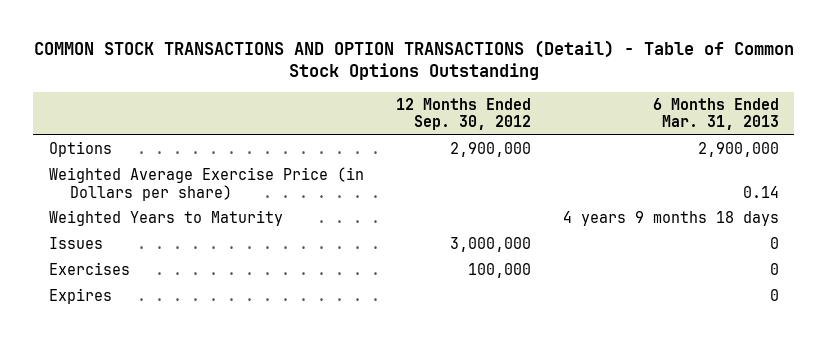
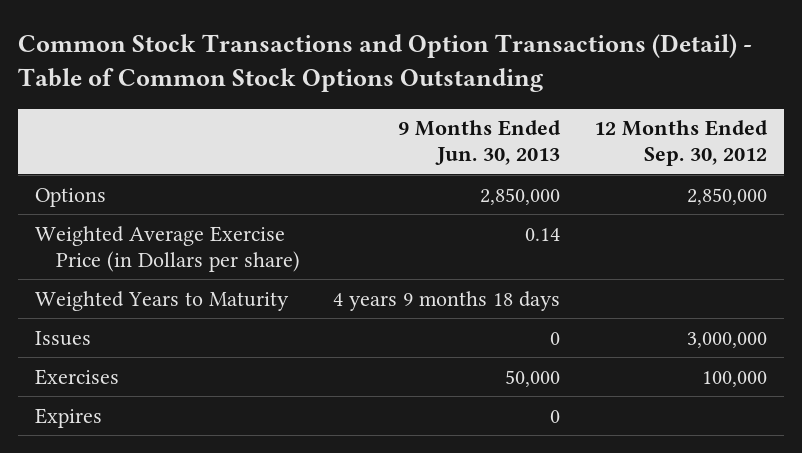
- COMMON STOCK TRANSACTIONS AND OPTION TRANSACTIONS (Detail) - Table of Common Stock Options Outstanding
+ Common Stock Transactions and Option Transactions (Detail) - Table of Common Stock Options Outstanding
- | 12 Months Ended Sep. 30, 2012 | 6 Months Ended Mar. 31, 2013
+ | 9 Months Ended Jun. 30, 2013 | 12 Months Ended Sep. 30, 2012
- Options | 2,900,000 | 2,900,000
+ Options | 2,850,000 | 2,850,000

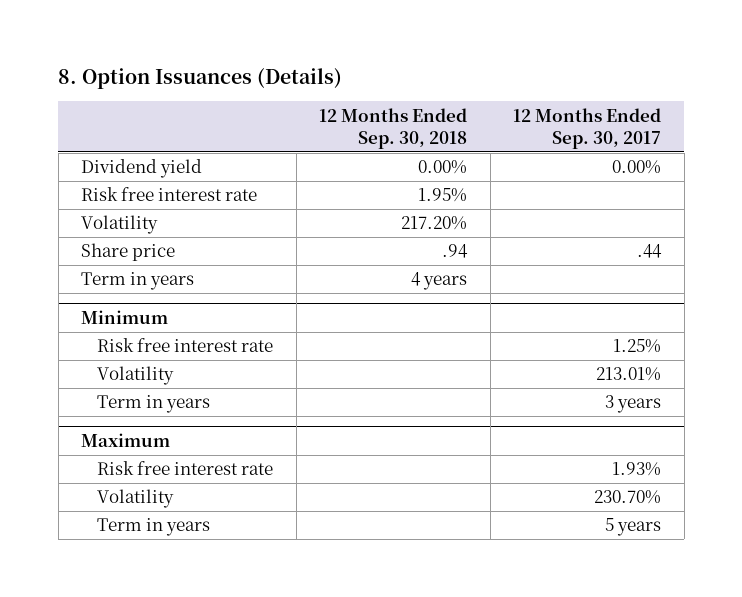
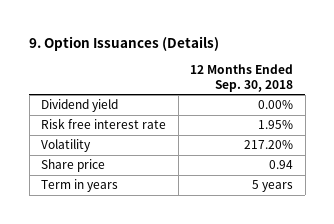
- 8. Option Issuances (Details)
+ 9. Option Issuances (Details)
- | 12 Months Ended Sep. 30, 2018 | 12 Months Ended Sep. 30, 2017
+ | 12 Months Ended Sep. 30, 2018
- Share price | .94 | .44
- Term in years | 4 years |
- Minimum
- Risk free interest rate | | 1.25%
- Volatility | | 213.01%
- Term in years | | 3 years
- Maximum
- Risk free interest rate | | 1.93%
- Volatility | | 230.70%
- Term in years | | 5 years
+ Share price | 0.94
+ Term in years | 5 years

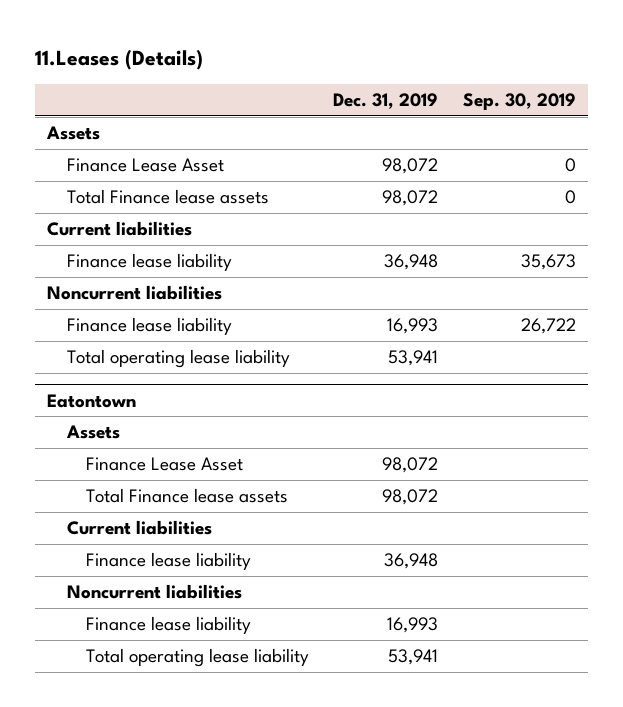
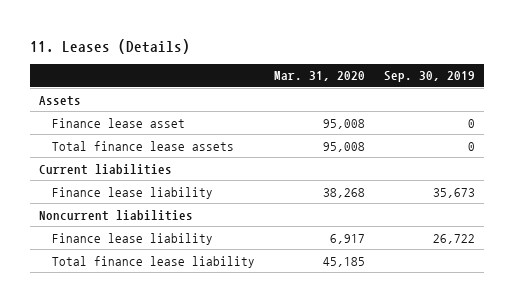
- 11.Leases (Details)
+ 11. Leases (Details)
- | Dec. 31, 2019 | Sep. 30, 2019
+ | Mar. 31, 2020 | Sep. 30, 2019
- Finance Lease Asset | 98,072 | 0
- Total Finance lease assets | 98,072 | 0
+ Finance lease asset | 95,008 | 0
+ Total finance lease assets | 95,008 | 0
- Total operating lease liability | 53,941 |
- Eatontown
- Assets
- Finance Lease Asset | 98,072 |
- Total Finance lease assets | 98,072 |
- Current liabilities
- Finance lease liability | 36,948 |
- Noncurrent liabilities
- Finance lease liability | 16,993 |
- Total operating lease liability | 53,941 |
+ Total finance lease liability | 45,185 |

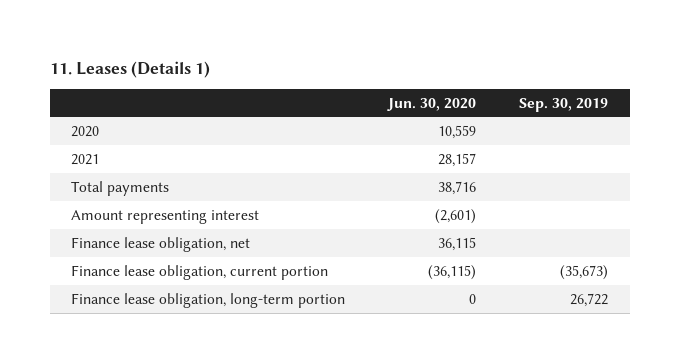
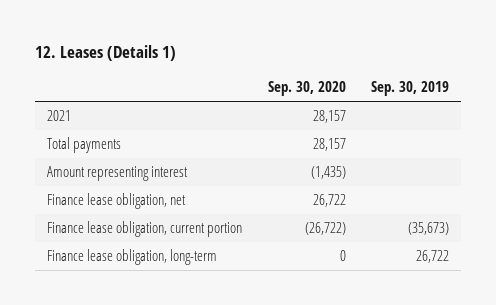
- 11. Leases (Details 1)
+ 12. Leases (Details 1)
- | Jun. 30, 2020 | Sep. 30, 2019
+ | Sep. 30, 2020 | Sep. 30, 2019
- 2020 | 10,559 |
- Finance lease obligation, long-term portion | 0 | 26,722
+ Finance lease obligation, long-term | 0 | 26,722

